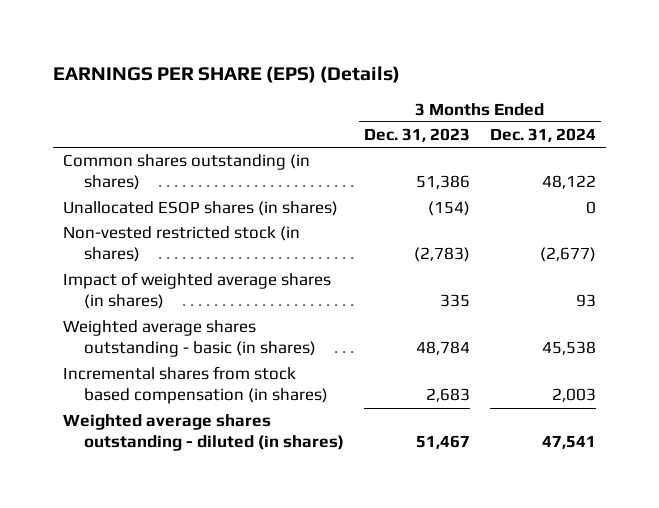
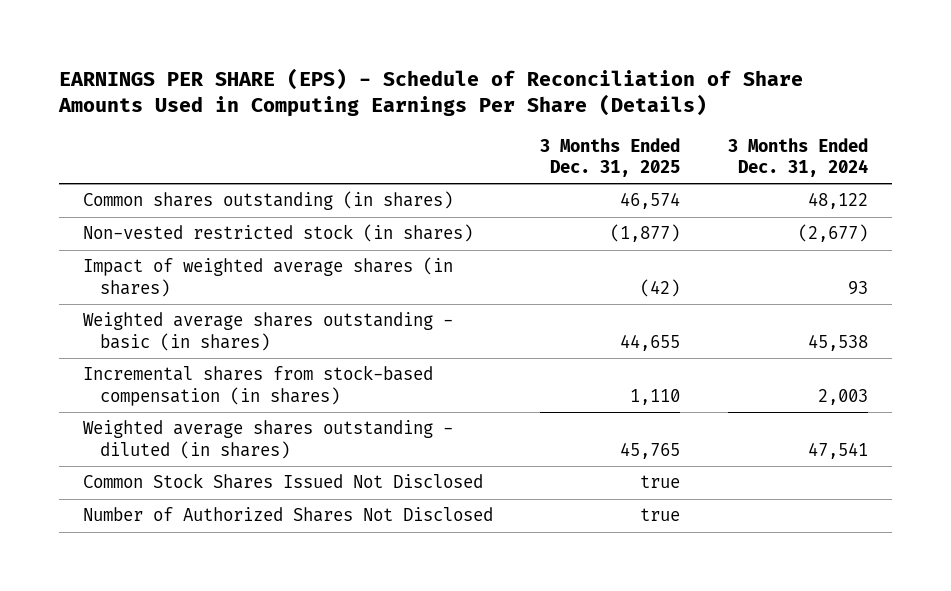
- EARNINGS PER SHARE (EPS) (Details)
+ EARNINGS PER SHARE (EPS) - Schedule of Reconciliation of Share Amounts Used in Computing Earnings Per Share (Details)
- | 3 Months Ended Dec. 31, 2023 | 3 Months Ended Dec. 31, 2024
+ | 3 Months Ended Dec. 31, 2025 | 3 Months Ended Dec. 31, 2024
- Unallocated ESOP shares (in shares) | (154) | 0
- Incremental shares from stock based compensation (in shares) | 2,683 | 2,003
+ Incremental shares from stock-based compensation (in shares) | 1,110 | 2,003
+ Common Stock Shares Issued Not Disclosed | true |
+ Number of Authorized Shares Not Disclosed | true |

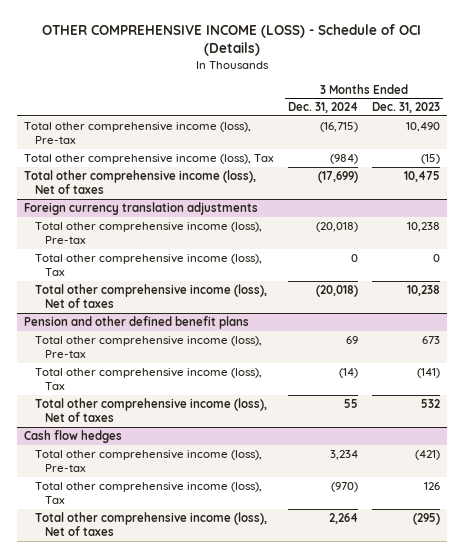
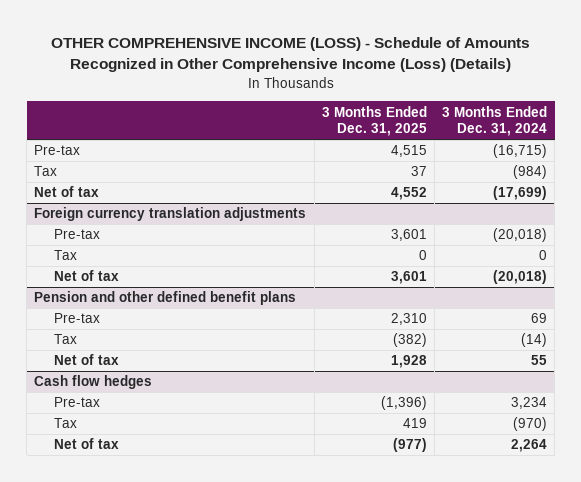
- OTHER COMPREHENSIVE INCOME (LOSS) - Schedule of OCI (Details)
+ OTHER COMPREHENSIVE INCOME (LOSS) - Schedule of Amounts Recognized in Other Comprehensive Income (Loss) (Details)
- | 3 Months Ended Dec. 31, 2024 | 3 Months Ended Dec. 31, 2023
+ | 3 Months Ended Dec. 31, 2025 | 3 Months Ended Dec. 31, 2024
- Total other comprehensive income (loss), Pre-tax | (16,715) | 10,490
- Total other comprehensive income (loss), Tax | (984) | (15)
- Total other comprehensive income (loss), Net of taxes | (17,699) | 10,475
+ Pre-tax | 4,515 | (16,715)
+ Tax | 37 | (984)
+ Net of tax | 4,552 | (17,699)
@ Foreign currency translation adjustments
- Total other comprehensive income (loss), Pre-tax | (20,018) | 10,238
- Total other comprehensive income (loss), Tax | 0 | 0
- Total other comprehensive income (loss), Net of taxes | (20,018) | 10,238
+ Pre-tax | 3,601 | (20,018)
+ Tax | 0 | 0
+ Net of tax | 3,601 | (20,018)
@ Pension and other defined benefit plans
- Total other comprehensive income (loss), Pre-tax | 69 | 673
- Total other comprehensive income (loss), Tax | (14) | (141)
- Total other comprehensive income (loss), Net of taxes | 55 | 532
+ Pre-tax | 2,310 | 69
+ Tax | (382) | (14)
+ Net of tax | 1,928 | 55
@ Cash flow hedges
- Total other comprehensive income (loss), Pre-tax | 3,234 | (421)
- Total other comprehensive income (loss), Tax | (970) | 126
- Total other comprehensive income (loss), Net of taxes | 2,264 | (295)
+ Pre-tax | (1,396) | 3,234
+ Tax | 419 | (970)
+ Net of tax | (977) | 2,264

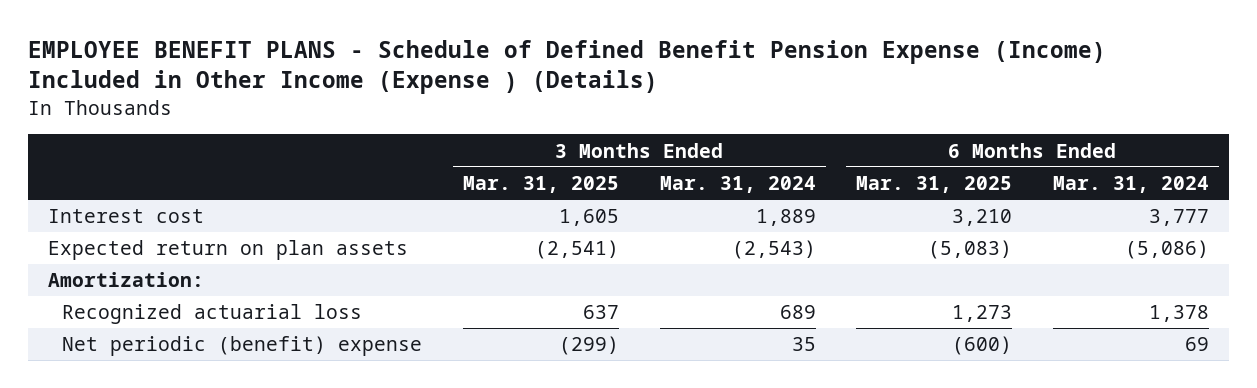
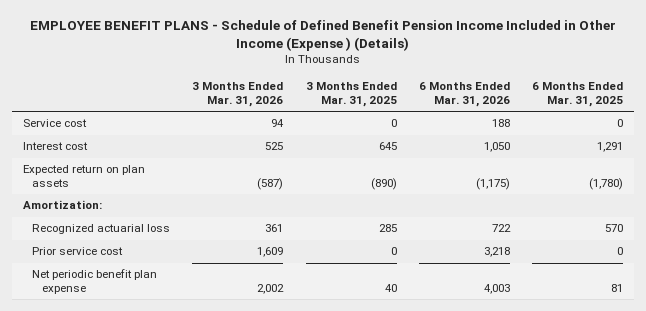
- EMPLOYEE BENEFIT PLANS - Schedule of Defined Benefit Pension Expense (Income) Included in Other Income (Expense ) (Details)
+ EMPLOYEE BENEFIT PLANS - Schedule of Defined Benefit Pension Income Included in Other Income (Expense ) (Details)
- | 3 Months Ended Mar. 31, 2025 | 3 Months Ended Mar. 31, 2024 | 6 Months Ended Mar. 31, 2025 | 6 Months Ended Mar. 31, 2024
+ | 3 Months Ended Mar. 31, 2026 | 3 Months Ended Mar. 31, 2025 | 6 Months Ended Mar. 31, 2026 | 6 Months Ended Mar. 31, 2025
- Interest cost | 1,605 | 1,889 | 3,210 | 3,777
- Expected return on plan assets | (2,541) | (2,543) | (5,083) | (5,086)
+ Service cost | 94 | 0 | 188 | 0
+ Interest cost | 525 | 645 | 1,050 | 1,291
+ Expected return on plan assets | (587) | (890) | (1,175) | (1,780)
- Recognized actuarial loss | 637 | 689 | 1,273 | 1,378
- Net periodic (benefit) expense | (299) | 35 | (600) | 69
+ Recognized actuarial loss | 361 | 285 | 722 | 570
+ Prior service cost | 1,609 | 0 | 3,218 | 0
+ Net periodic benefit plan expense | 2,002 | 40 | 4,003 | 81

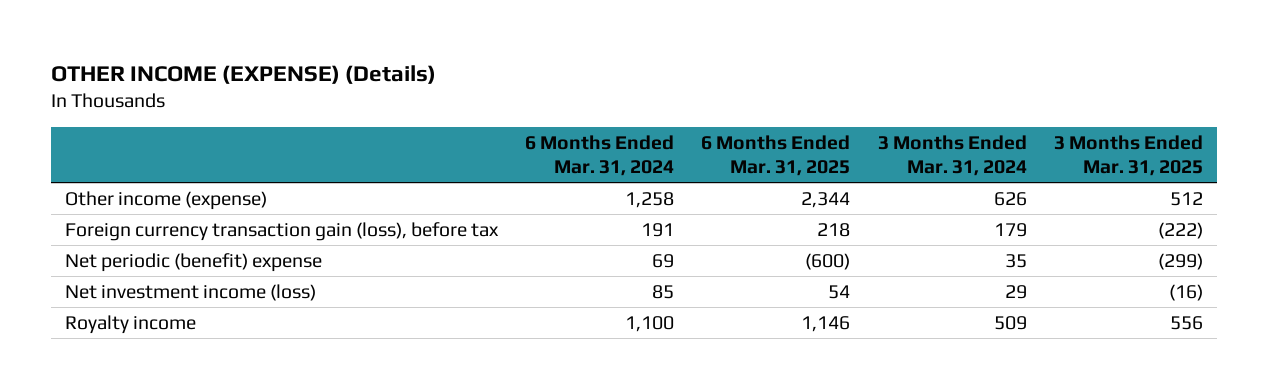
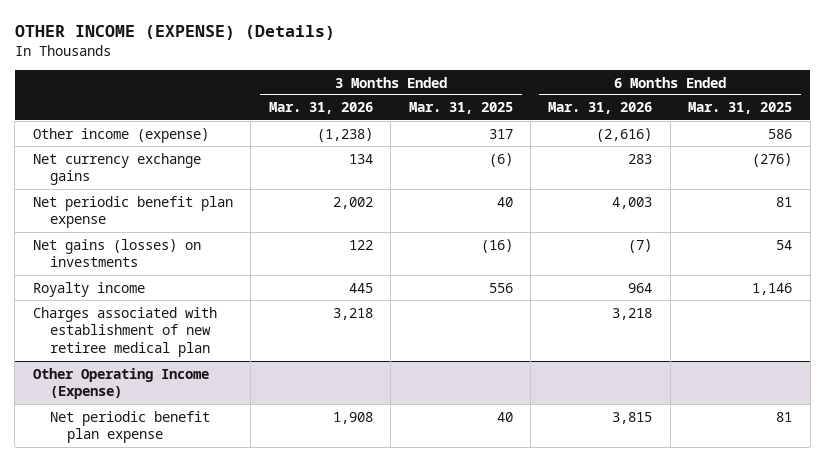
- | 6 Months Ended Mar. 31, 2024 | 6 Months Ended Mar. 31, 2025 | 3 Months Ended Mar. 31, 2024 | 3 Months Ended Mar. 31, 2025
+ | 3 Months Ended Mar. 31, 2026 | 3 Months Ended Mar. 31, 2025 | 6 Months Ended Mar. 31, 2026 | 6 Months Ended Mar. 31, 2025
- Other income (expense) | 1,258 | 2,344 | 626 | 512
- Foreign currency transaction gain (loss), before tax | 191 | 218 | 179 | (222)
- Net periodic (benefit) expense | 69 | (600) | 35 | (299)
- Net investment income (loss) | 85 | 54 | 29 | (16)
+ Other income (expense) | (1,238) | 317 | (2,616) | 586
+ Net currency exchange gains | 134 | (6) | 283 | (276)
+ Net periodic benefit plan expense | 2,002 | 40 | 4,003 | 81
+ Net gains (losses) on investments | 122 | (16) | (7) | 54
+ Charges associated with establishment of new retiree medical plan | 3,218 | | 3,218 |
+ Other Operating Income (Expense)
+ Net periodic benefit plan expense | 1,908 | 40 | 3,815 | 81

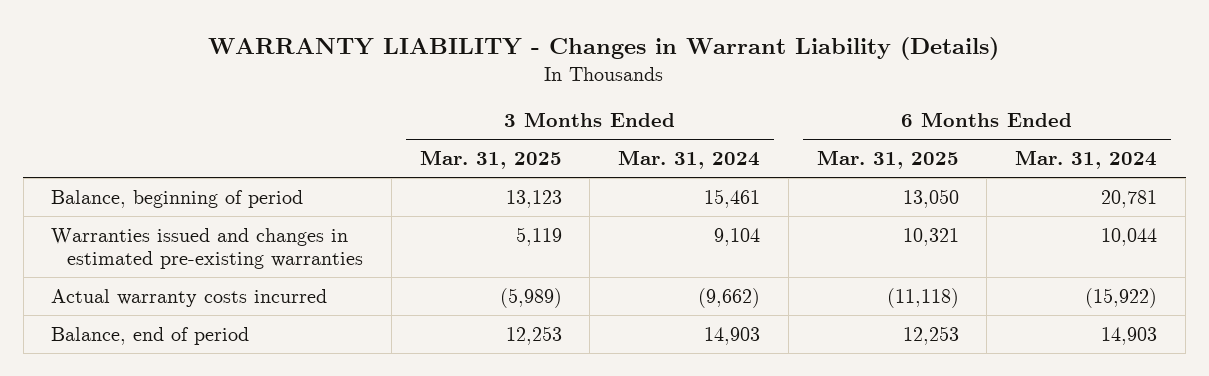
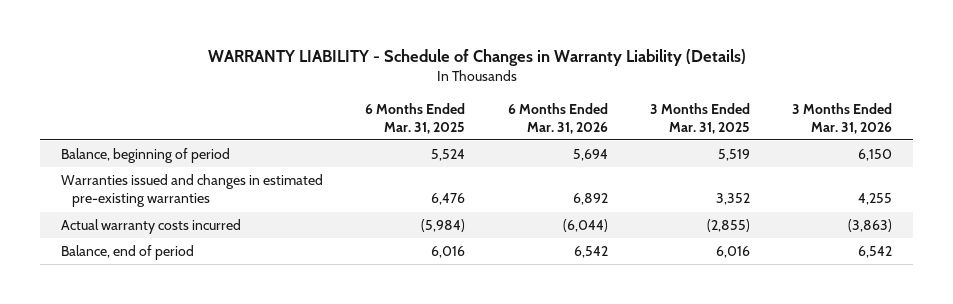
- WARRANTY LIABILITY - Changes in Warrant Liability (Details)
+ WARRANTY LIABILITY - Schedule of Changes in Warranty Liability (Details)
- | 3 Months Ended Mar. 31, 2025 | 3 Months Ended Mar. 31, 2024 | 6 Months Ended Mar. 31, 2025 | 6 Months Ended Mar. 31, 2024
+ | 6 Months Ended Mar. 31, 2025 | 6 Months Ended Mar. 31, 2026 | 3 Months Ended Mar. 31, 2025 | 3 Months Ended Mar. 31, 2026
- Balance, beginning of period | 13,123 | 15,461 | 13,050 | 20,781
- Warranties issued and changes in estimated pre-existing warranties | 5,119 | 9,104 | 10,321 | 10,044
- Actual warranty costs incurred | (5,989) | (9,662) | (11,118) | (15,922)
- Balance, end of period | 12,253 | 14,903 | 12,253 | 14,903
+ Balance, beginning of period | 5,524 | 5,694 | 5,519 | 6,150
+ Warranties issued and changes in estimated pre-existing warranties | 6,476 | 6,892 | 3,352 | 4,255
+ Actual warranty costs incurred | (5,984) | (6,044) | (2,855) | (3,863)
+ Balance, end of period | 6,016 | 6,542 | 6,016 | 6,542

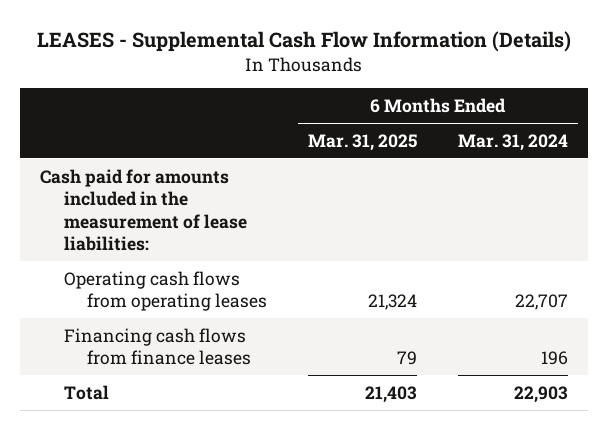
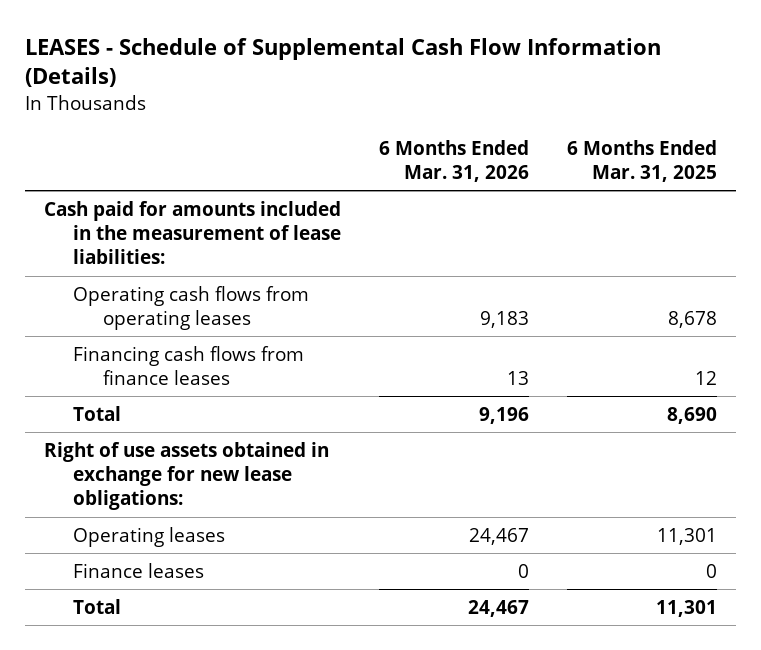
- LEASES - Supplemental Cash Flow Information (Details)
+ LEASES - Schedule of Supplemental Cash Flow Information (Details)
- | 6 Months Ended Mar. 31, 2025 | 6 Months Ended Mar. 31, 2024
+ | 6 Months Ended Mar. 31, 2026 | 6 Months Ended Mar. 31, 2025
- Operating cash flows from operating leases | 21,324 | 22,707
- Financing cash flows from finance leases | 79 | 196
- Total | 21,403 | 22,903
+ Operating cash flows from operating leases | 9,183 | 8,678
+ Financing cash flows from finance leases | 13 | 12
+ Total | 9,196 | 8,690
+ Right of use assets obtained in exchange for new lease obligations:
+ Operating leases | 24,467 | 11,301
+ Finance leases | 0 | 0
+ Total | 24,467 | 11,301

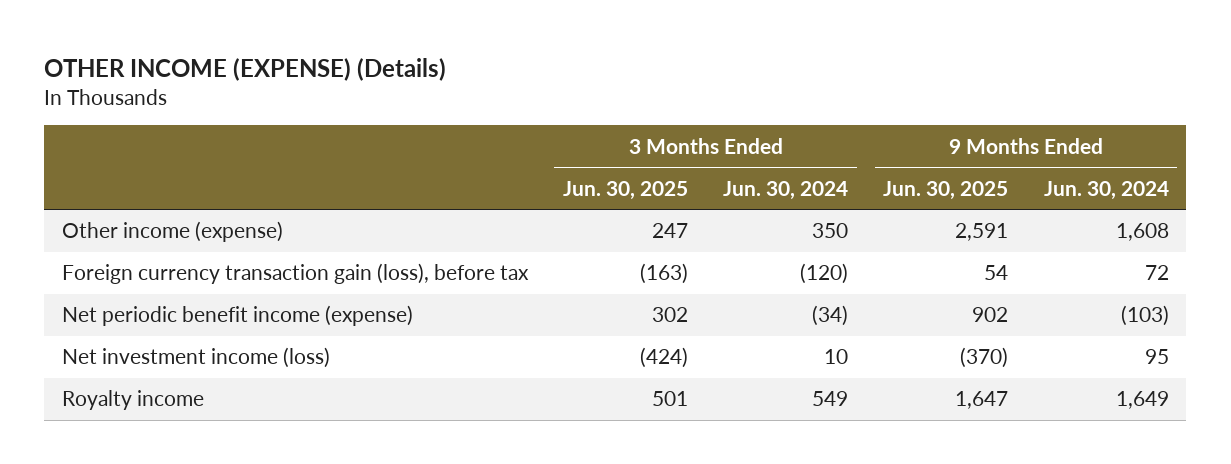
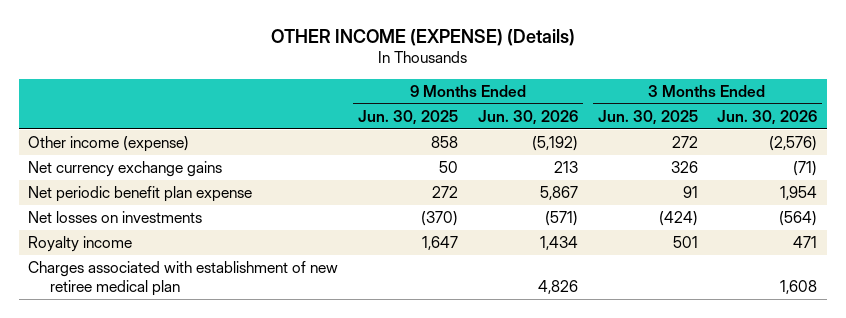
- | 3 Months Ended Jun. 30, 2025 | 3 Months Ended Jun. 30, 2024 | 9 Months Ended Jun. 30, 2025 | 9 Months Ended Jun. 30, 2024
+ | 9 Months Ended Jun. 30, 2025 | 9 Months Ended Jun. 30, 2026 | 3 Months Ended Jun. 30, 2025 | 3 Months Ended Jun. 30, 2026
- Other income (expense) | 247 | 350 | 2,591 | 1,608
- Foreign currency transaction gain (loss), before tax | (163) | (120) | 54 | 72
- Net periodic benefit income (expense) | 302 | (34) | 902 | (103)
- Net investment income (loss) | (424) | 10 | (370) | 95
+ Other income (expense) | 858 | (5,192) | 272 | (2,576)
+ Net currency exchange gains | 50 | 213 | 326 | (71)
+ Net periodic benefit plan expense | 272 | 5,867 | 91 | 1,954
+ Net losses on investments | (370) | (571) | (424) | (564)
+ Charges associated with establishment of new retiree medical plan | | 4,826 | | 1,608

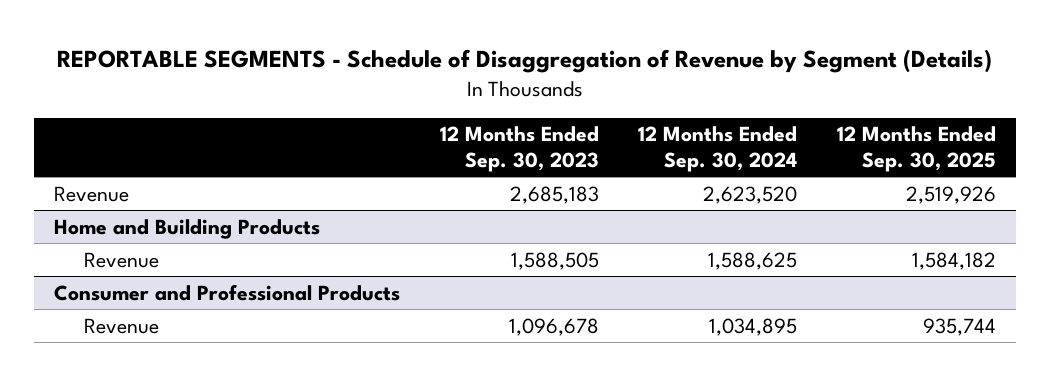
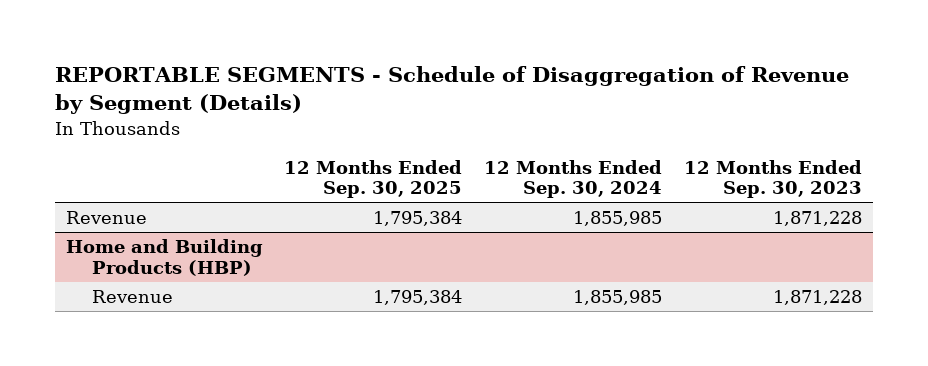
- | 12 Months Ended Sep. 30, 2023 | 12 Months Ended Sep. 30, 2024 | 12 Months Ended Sep. 30, 2025
+ | 12 Months Ended Sep. 30, 2025 | 12 Months Ended Sep. 30, 2024 | 12 Months Ended Sep. 30, 2023
- Revenue | 2,685,183 | 2,623,520 | 2,519,926
- Home and Building Products
- Revenue | 1,588,505 | 1,588,625 | 1,584,182
- Consumer and Professional Products
- Revenue | 1,096,678 | 1,034,895 | 935,744
+ Revenue | 1,795,384 | 1,855,985 | 1,871,228
+ Home and Building Products (HBP)
+ Revenue | 1,795,384 | 1,855,985 | 1,871,228

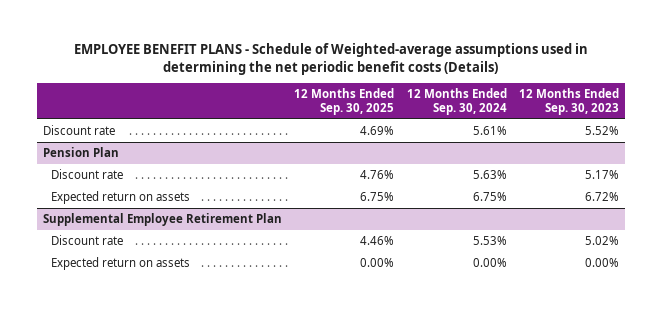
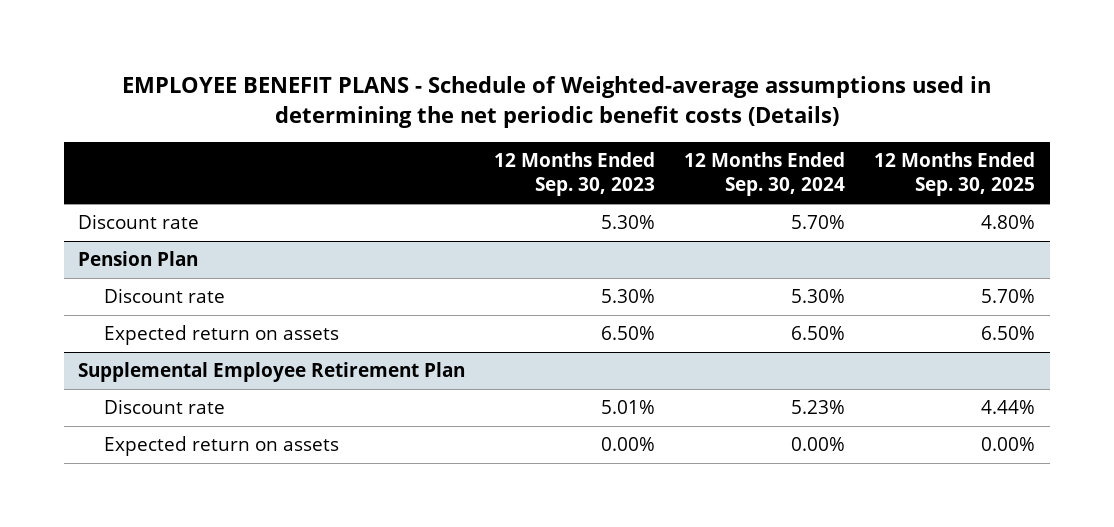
- | 12 Months Ended Sep. 30, 2025 | 12 Months Ended Sep. 30, 2024 | 12 Months Ended Sep. 30, 2023
+ | 12 Months Ended Sep. 30, 2023 | 12 Months Ended Sep. 30, 2024 | 12 Months Ended Sep. 30, 2025
- Discount rate | 4.69% | 5.61% | 5.52%
+ Discount rate | 5.30% | 5.70% | 4.80%
@ Pension Plan
- Discount rate | 4.76% | 5.63% | 5.17%
- Expected return on assets | 6.75% | 6.75% | 6.72%
+ Discount rate | 5.30% | 5.30% | 5.70%
+ Expected return on assets | 6.50% | 6.50% | 6.50%
@ Supplemental Employee Retirement Plan
- Discount rate | 4.46% | 5.53% | 5.02%
+ Discount rate | 5.01% | 5.23% | 4.44%

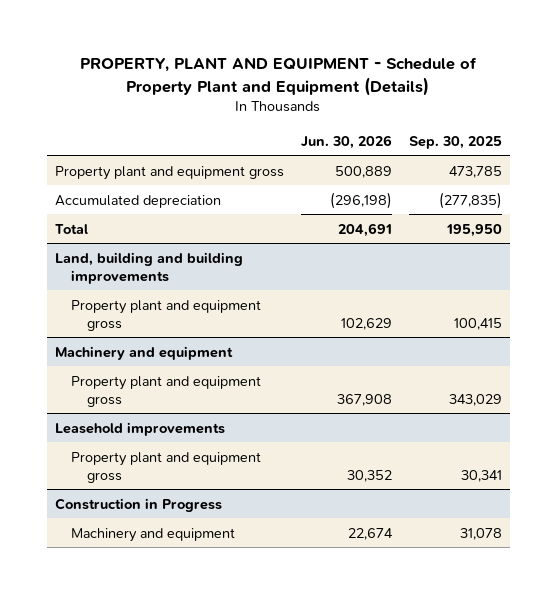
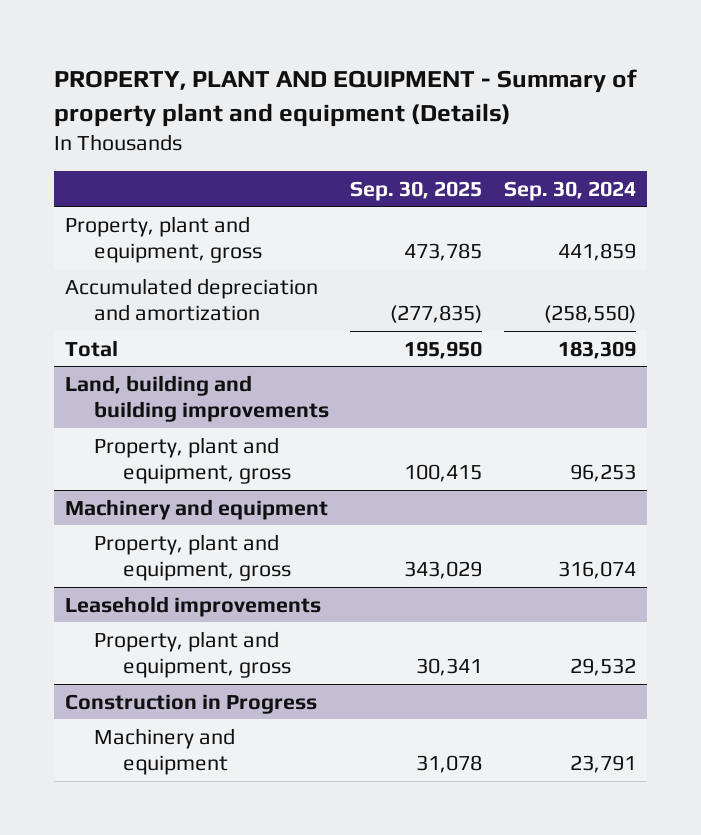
- PROPERTY, PLANT AND EQUIPMENT - Schedule of Property Plant and Equipment (Details)
+ PROPERTY, PLANT AND EQUIPMENT - Summary of property plant and equipment (Details)
- | Jun. 30, 2026 | Sep. 30, 2025
+ | Sep. 30, 2025 | Sep. 30, 2024
- Property plant and equipment gross | 500,889 | 473,785
- Accumulated depreciation | (296,198) | (277,835)
+ Property, plant and equipment, gross | 473,785 | 441,859
+ Accumulated depreciation and amortization | (277,835) | (258,550)
@ Land, building and building improvements
- Property plant and equipment gross | 102,629 | 100,415
+ Property, plant and equipment, gross | 100,415 | 96,253
@ Machinery and equipment
- Property plant and equipment gross | 367,908 | 343,029
+ Property, plant and equipment, gross | 343,029 | 316,074
@ Leasehold improvements
- Property plant and equipment gross | 30,352 | 30,341
+ Property, plant and equipment, gross | 30,341 | 29,532

